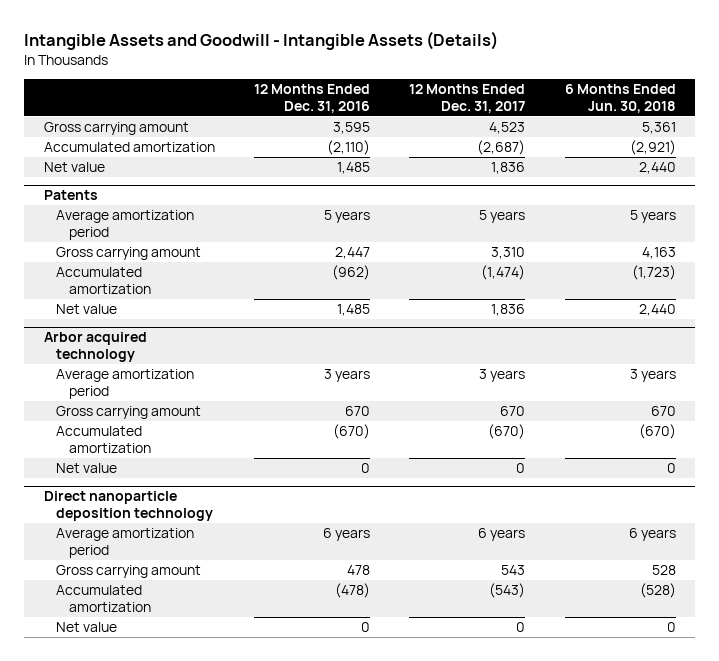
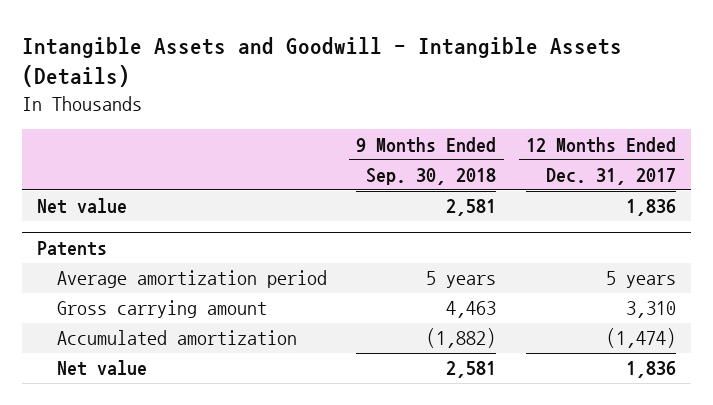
- | 12 Months Ended Dec. 31, 2016 | 12 Months Ended Dec. 31, 2017 | 6 Months Ended Jun. 30, 2018
+ | 9 Months Ended Sep. 30, 2018 | 12 Months Ended Dec. 31, 2017
- Gross carrying amount | 3,595 | 4,523 | 5,361
- Accumulated amortization | (2,110) | (2,687) | (2,921)
- Arbor acquired technology
- Average amortization period | 3 years | 3 years | 3 years
- Gross carrying amount | 670 | 670 | 670
- Accumulated amortization | (670) | (670) | (670)
- Net value | 0 | 0 | 0
- Direct nanoparticle deposition technology
- Average amortization period | 6 years | 6 years | 6 years
- Gross carrying amount | 478 | 543 | 528
- Accumulated amortization | (478) | (543) | (528)
- Net value | 0 | 0 | 0

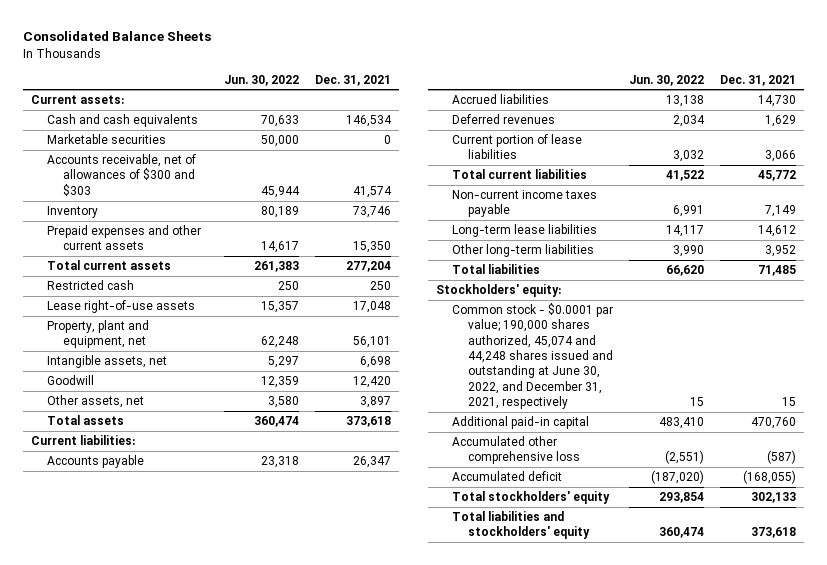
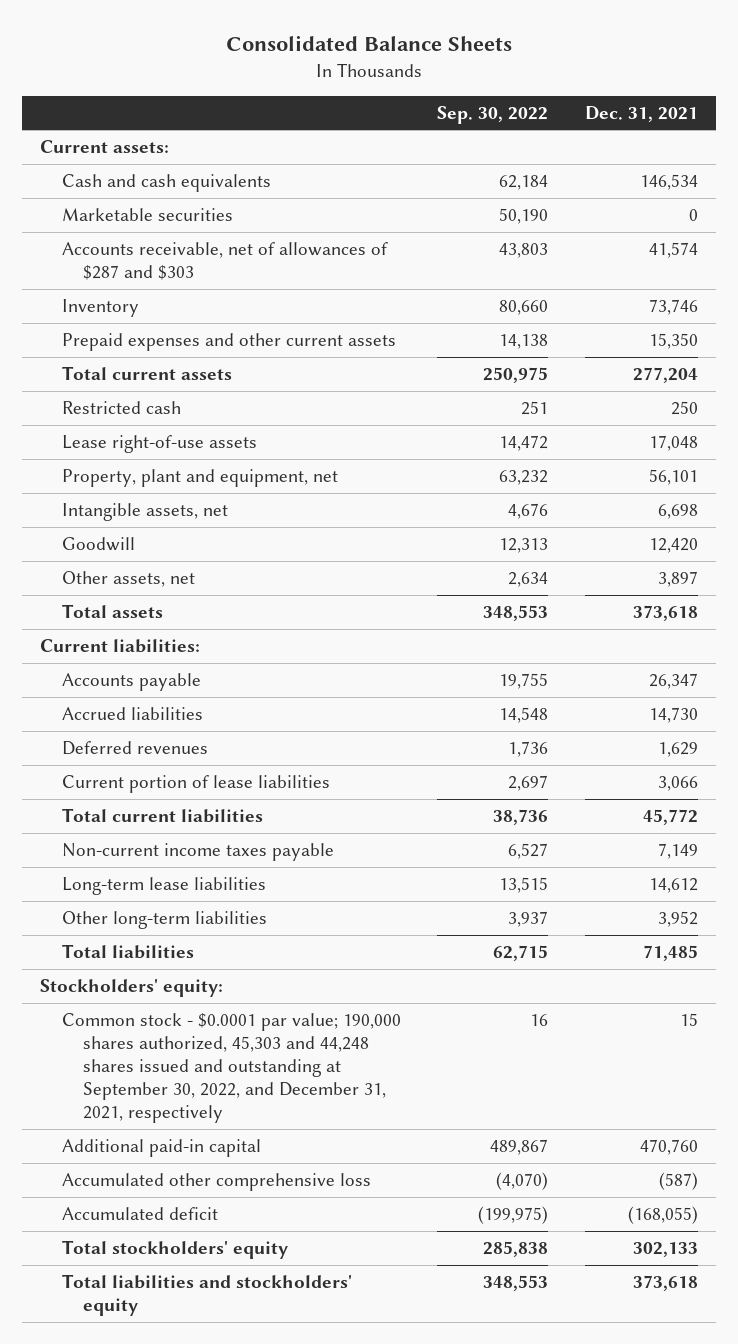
- | Jun. 30, 2022 | Dec. 31, 2021
+ | Sep. 30, 2022 | Dec. 31, 2021
- Accounts receivable, net of allowances of $300 and $303 | 45,944 | 41,574
+ Accounts receivable, net of allowances of $287 and $303 | 43,803 | 41,574
- Common stock - $0.0001 par value; 190,000 shares authorized, 45,074 and 44,248 shares issued and outstanding at June 30, 2022, and December 31, 2021, respectively | 15 | 15
+ Common stock - $0.0001 par value; 190,000 shares authorized, 45,303 and 44,248 shares issued and outstanding at September 30, 2022, and December 31, 2021, respectively | 16 | 15

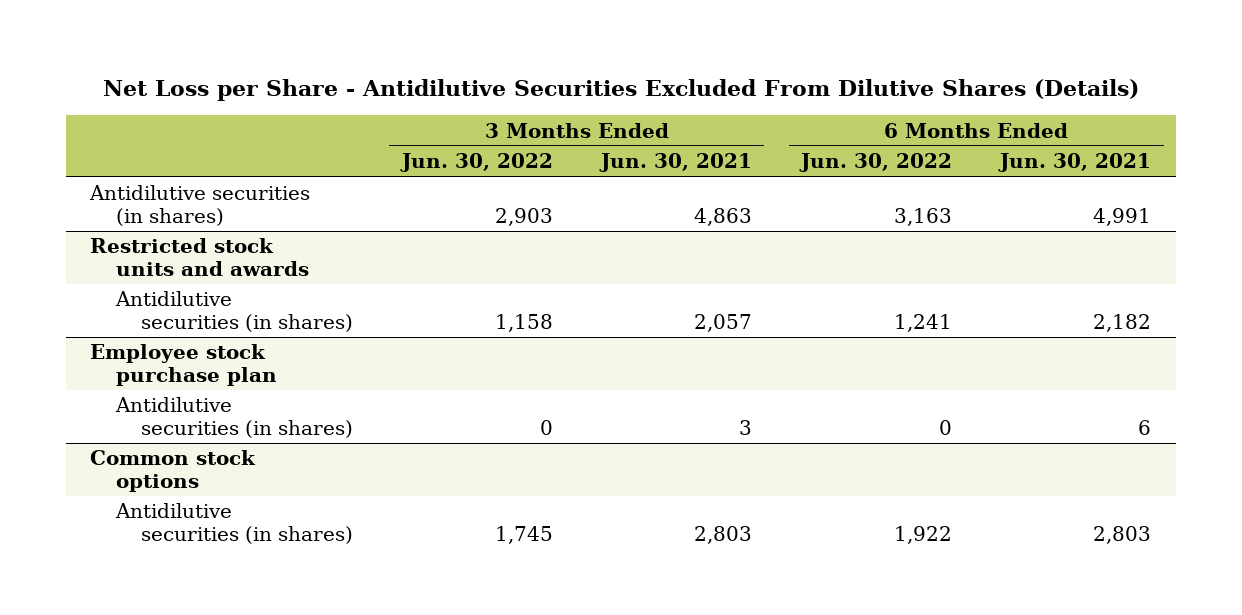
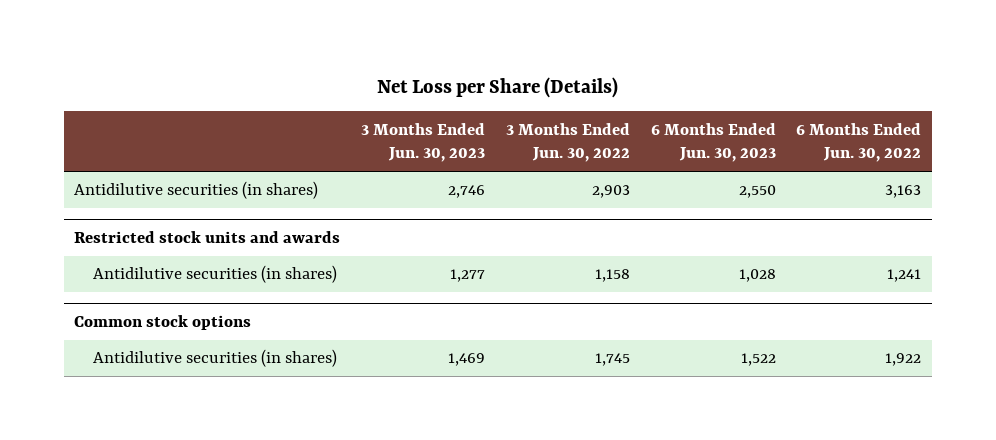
- Net Loss per Share - Antidilutive Securities Excluded From Dilutive Shares (Details)
+ Net Loss per Share (Details)
- | 3 Months Ended Jun. 30, 2022 | 3 Months Ended Jun. 30, 2021 | 6 Months Ended Jun. 30, 2022 | 6 Months Ended Jun. 30, 2021
+ | 3 Months Ended Jun. 30, 2023 | 3 Months Ended Jun. 30, 2022 | 6 Months Ended Jun. 30, 2023 | 6 Months Ended Jun. 30, 2022
- Employee stock purchase plan
- Antidilutive securities (in shares) | 0 | 3 | 0 | 6

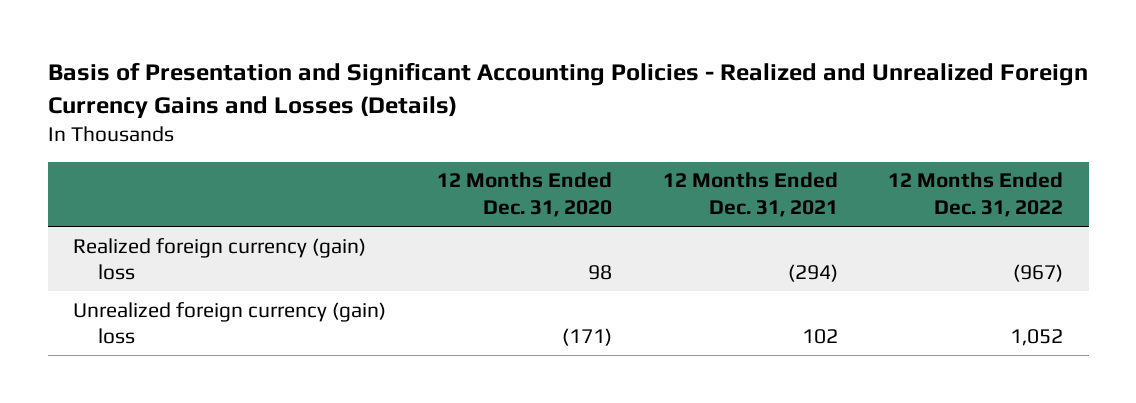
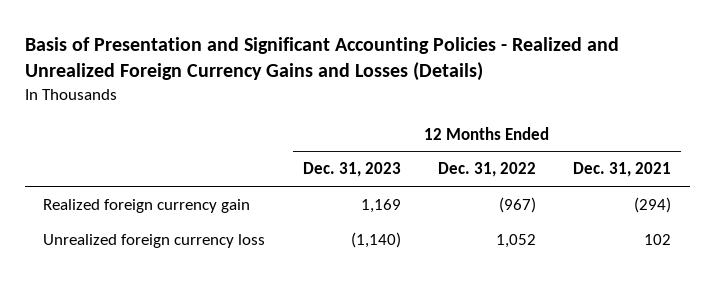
- | 12 Months Ended Dec. 31, 2020 | 12 Months Ended Dec. 31, 2021 | 12 Months Ended Dec. 31, 2022
+ | 12 Months Ended Dec. 31, 2023 | 12 Months Ended Dec. 31, 2022 | 12 Months Ended Dec. 31, 2021
- Realized foreign currency (gain) loss | 98 | (294) | (967)
- Unrealized foreign currency (gain) loss | (171) | 102 | 1,052
+ Realized foreign currency gain | 1,169 | (967) | (294)
+ Unrealized foreign currency loss | (1,140) | 1,052 | 102

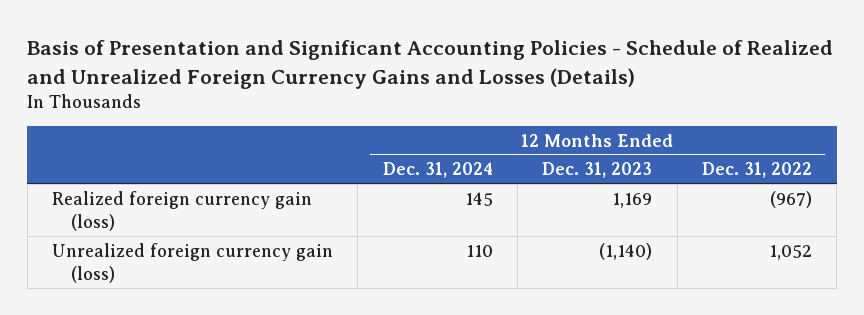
- Basis of Presentation and Significant Accounting Policies - Realized and Unrealized Foreign Currency Gains and Losses (Details)
+ Basis of Presentation and Significant Accounting Policies - Schedule of Realized and Unrealized Foreign Currency Gains and Losses (Details)
- | 12 Months Ended Dec. 31, 2023 | 12 Months Ended Dec. 31, 2022 | 12 Months Ended Dec. 31, 2021
+ | 12 Months Ended Dec. 31, 2024 | 12 Months Ended Dec. 31, 2023 | 12 Months Ended Dec. 31, 2022
- Realized foreign currency gain | 1,169 | (967) | (294)
- Unrealized foreign currency loss | (1,140) | 1,052 | 102
+ Realized foreign currency gain (loss) | 145 | 1,169 | (967)
+ Unrealized foreign currency gain (loss) | 110 | (1,140) | 1,052

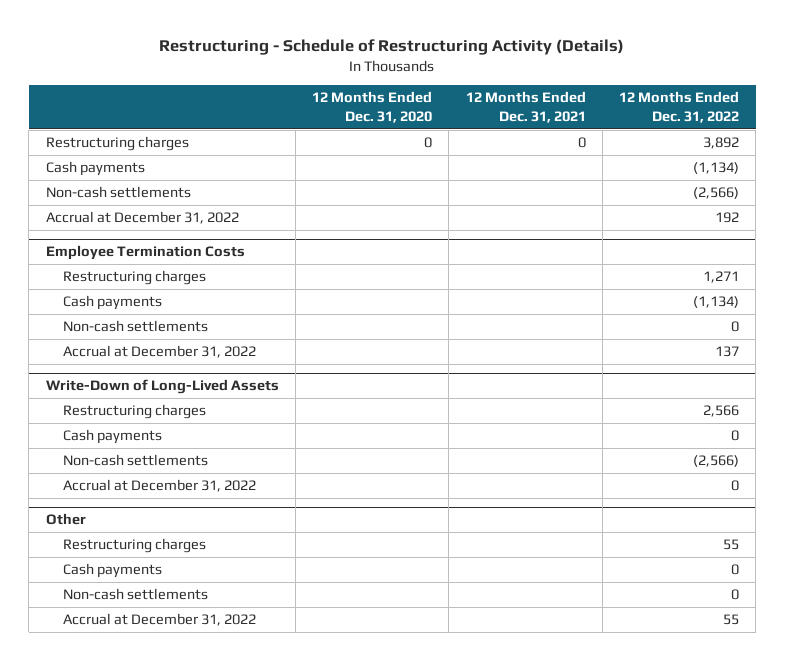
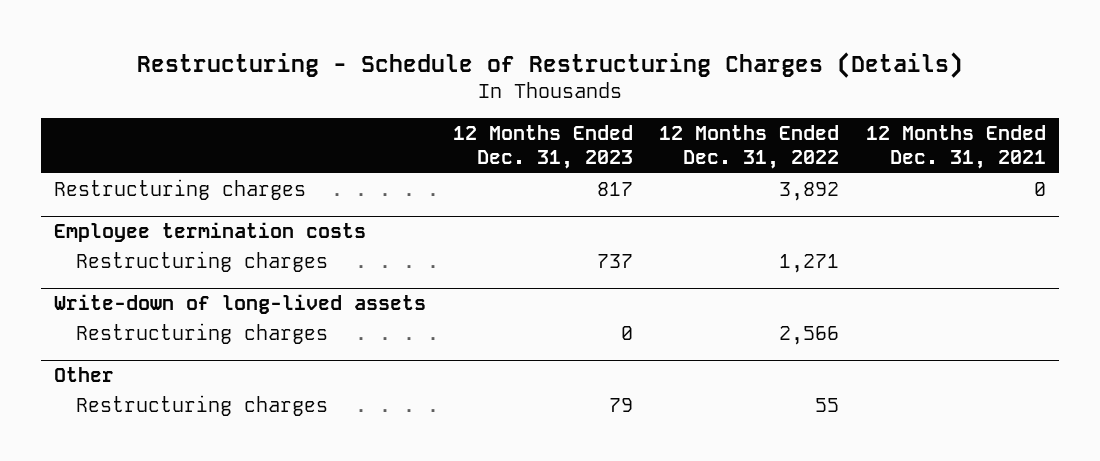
- Restructuring - Schedule of Restructuring Activity (Details)
+ Restructuring - Schedule of Restructuring Charges (Details)
- | 12 Months Ended Dec. 31, 2020 | 12 Months Ended Dec. 31, 2021 | 12 Months Ended Dec. 31, 2022
+ | 12 Months Ended Dec. 31, 2023 | 12 Months Ended Dec. 31, 2022 | 12 Months Ended Dec. 31, 2021
- Cash payments | | | (1,134)
- Non-cash settlements | | | (2,566)
- Accrual at December 31, 2022 | | | 192
- Employee Termination Costs
+ Employee termination costs
- Cash payments | | | (1,134)
- Non-cash settlements | | | 0
- Accrual at December 31, 2022 | | | 137
- Write-Down of Long-Lived Assets
+ Write-down of long-lived assets
- Cash payments | | | 0
- Non-cash settlements | | | (2,566)
- Accrual at December 31, 2022 | | | 0
@ Other
- Cash payments | | | 0
- Non-cash settlements | | | 0
- Accrual at December 31, 2022 | | | 55

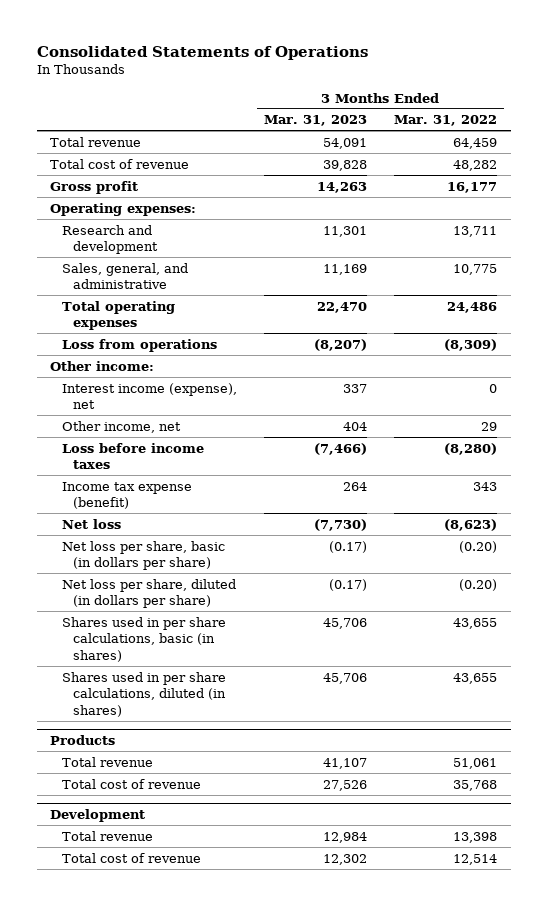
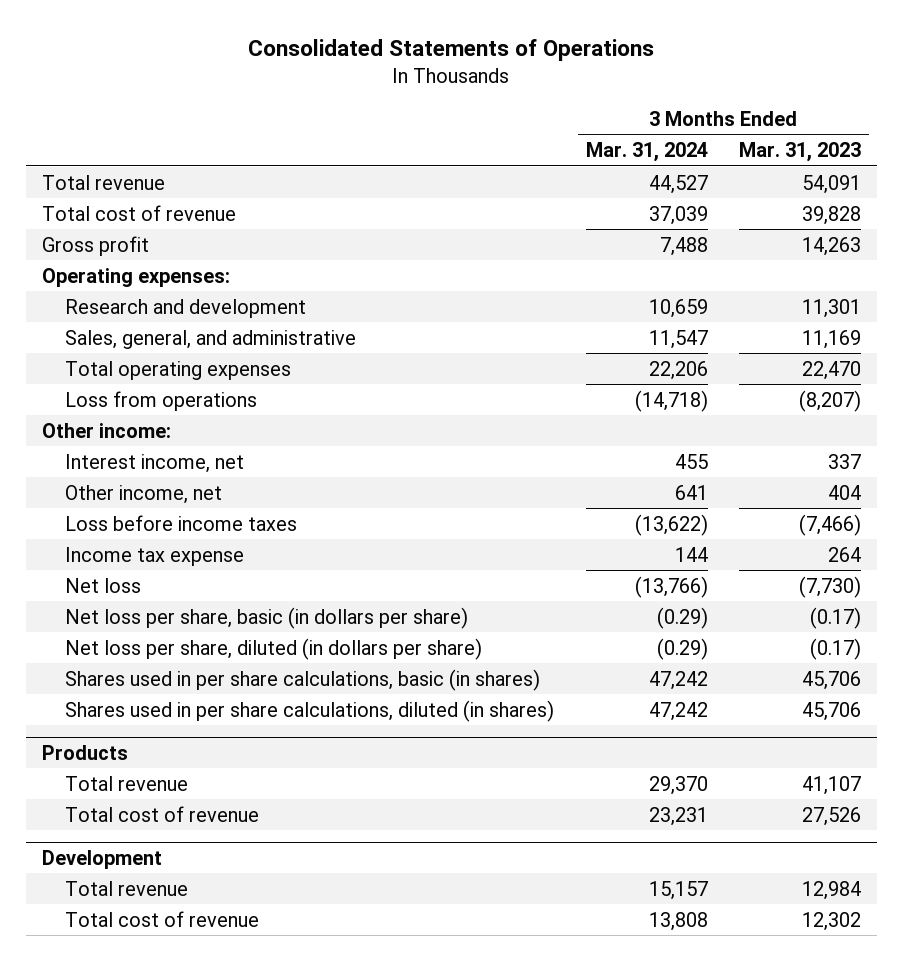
- | 3 Months Ended Mar. 31, 2023 | 3 Months Ended Mar. 31, 2022
+ | 3 Months Ended Mar. 31, 2024 | 3 Months Ended Mar. 31, 2023
- Interest income (expense), net | 337 | 0
+ Interest income, net | 455 | 337
- Income tax expense (benefit) | 264 | 343
+ Income tax expense | 144 | 264

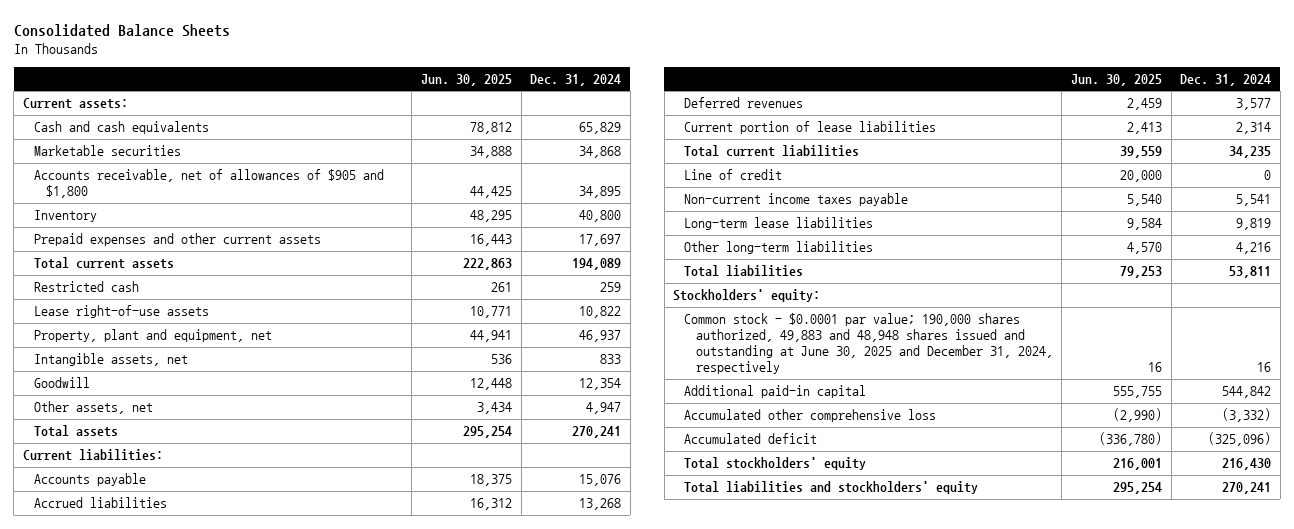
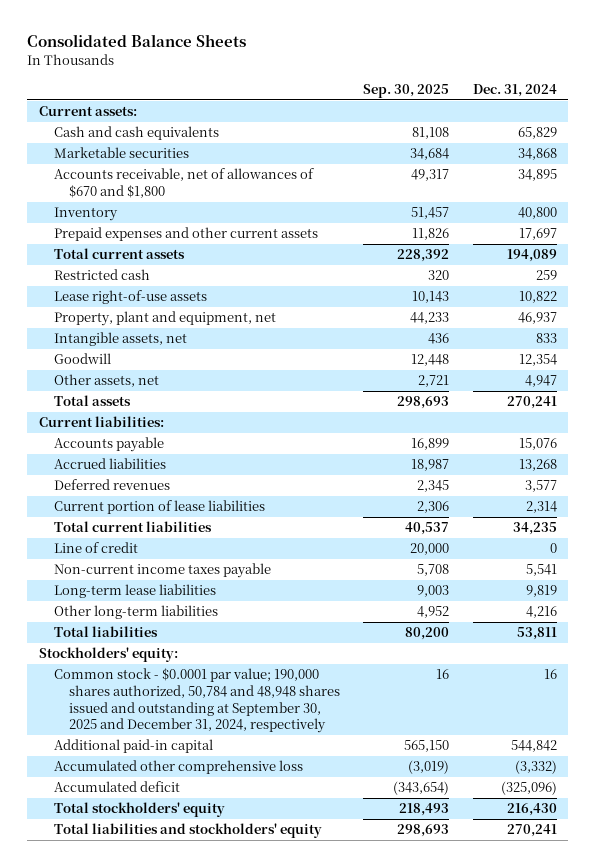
- | Jun. 30, 2025 | Dec. 31, 2024
+ | Sep. 30, 2025 | Dec. 31, 2024
- Accounts receivable, net of allowances of $905 and $1,800 | 44,425 | 34,895
+ Accounts receivable, net of allowances of $670 and $1,800 | 49,317 | 34,895
- Common stock - $0.0001 par value; 190,000 shares authorized, 49,883 and 48,948 shares issued and outstanding at June 30, 2025 and December 31, 2024, respectively | 16 | 16
+ Common stock - $0.0001 par value; 190,000 shares authorized, 50,784 and 48,948 shares issued and outstanding at September 30, 2025 and December 31, 2024, respectively | 16 | 16

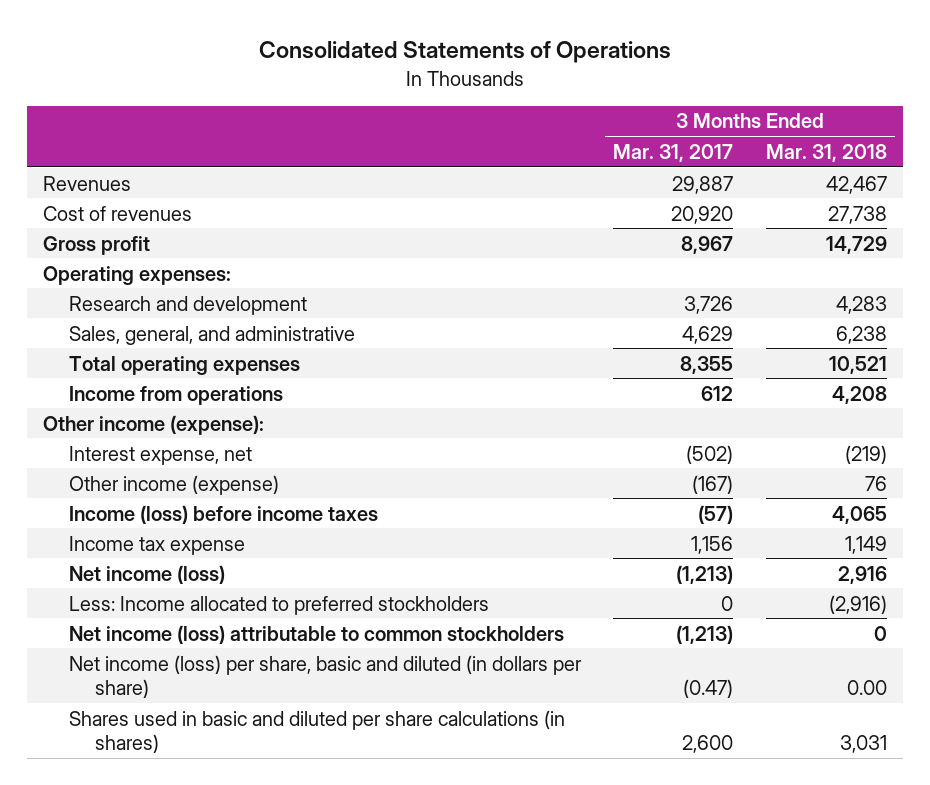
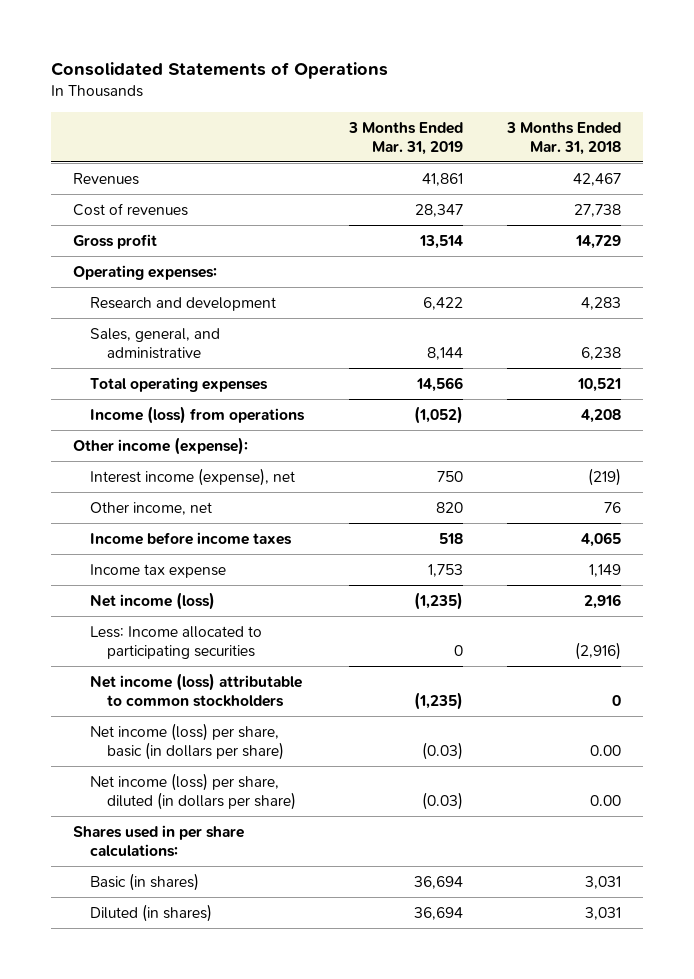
- | 3 Months Ended Mar. 31, 2017 | 3 Months Ended Mar. 31, 2018
+ | 3 Months Ended Mar. 31, 2019 | 3 Months Ended Mar. 31, 2018
- Income from operations | 612 | 4,208
+ Income (loss) from operations | (1,052) | 4,208
- Interest expense, net | (502) | (219)
- Other income (expense) | (167) | 76
- Income (loss) before income taxes | (57) | 4,065
+ Interest income (expense), net | 750 | (219)
+ Other income, net | 820 | 76
+ Income before income taxes | 518 | 4,065
- Less: Income allocated to preferred stockholders | 0 | (2,916)
+ Less: Income allocated to participating securities | 0 | (2,916)
- Net income (loss) per share, basic and diluted (in dollars per share) | (0.47) | 0.00
- Shares used in basic and diluted per share calculations (in shares) | 2,600 | 3,031
+ Net income (loss) per share, basic (in dollars per share) | (0.03) | 0.00
+ Net income (loss) per share, diluted (in dollars per share) | (0.03) | 0.00
+ Shares used in per share calculations:
+ Basic (in shares) | 36,694 | 3,031
+ Diluted (in shares) | 36,694 | 3,031

